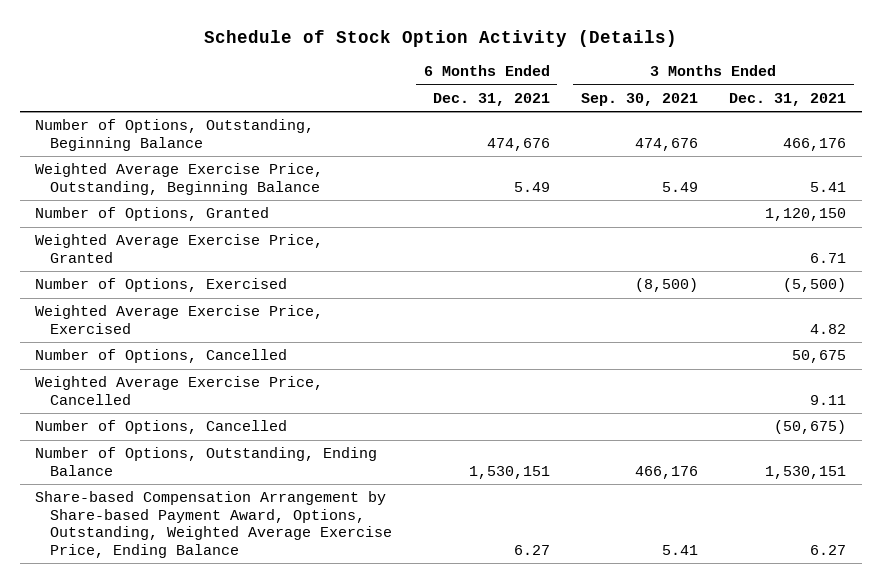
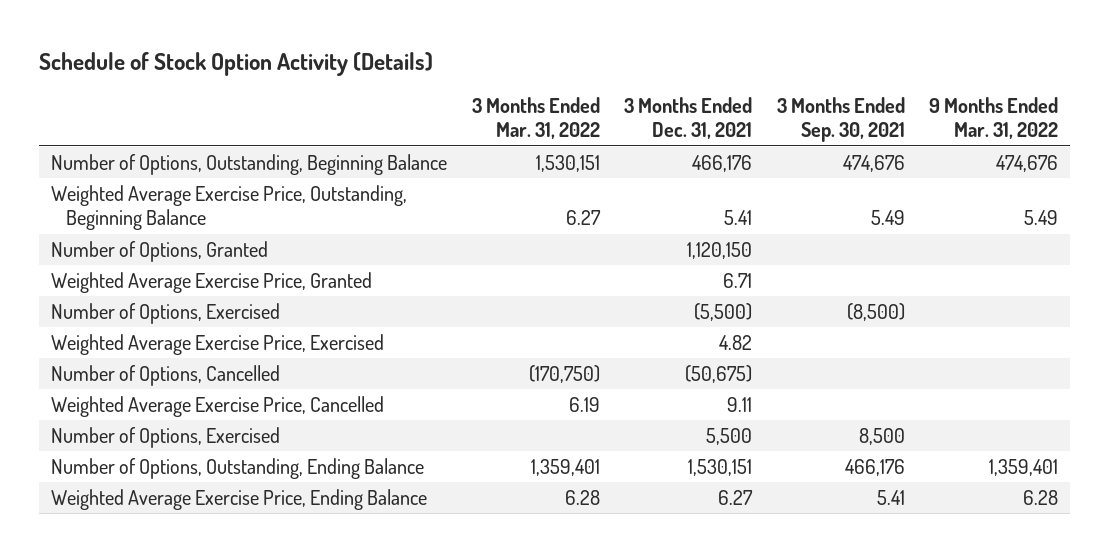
- | 6 Months Ended Dec. 31, 2021 | 3 Months Ended Sep. 30, 2021 | 3 Months Ended Dec. 31, 2021
+ | 3 Months Ended Mar. 31, 2022 | 3 Months Ended Dec. 31, 2021 | 3 Months Ended Sep. 30, 2021 | 9 Months Ended Mar. 31, 2022
- Number of Options, Cancelled | | | 50,675
moved down: Weighted Average Exercise Price, Cancelled | 6.19 | 9.11 | |
+ Number of Options, Exercised | | 5,500 | 8,500 |
- Share-based Compensation Arrangement by Share-based Payment Award, Options, Outstanding, Weighted Average Exercise Price, Ending Balance | 6.27 | 5.41 | 6.27
+ Weighted Average Exercise Price, Ending Balance | 6.28 | 6.27 | 5.41 | 6.28

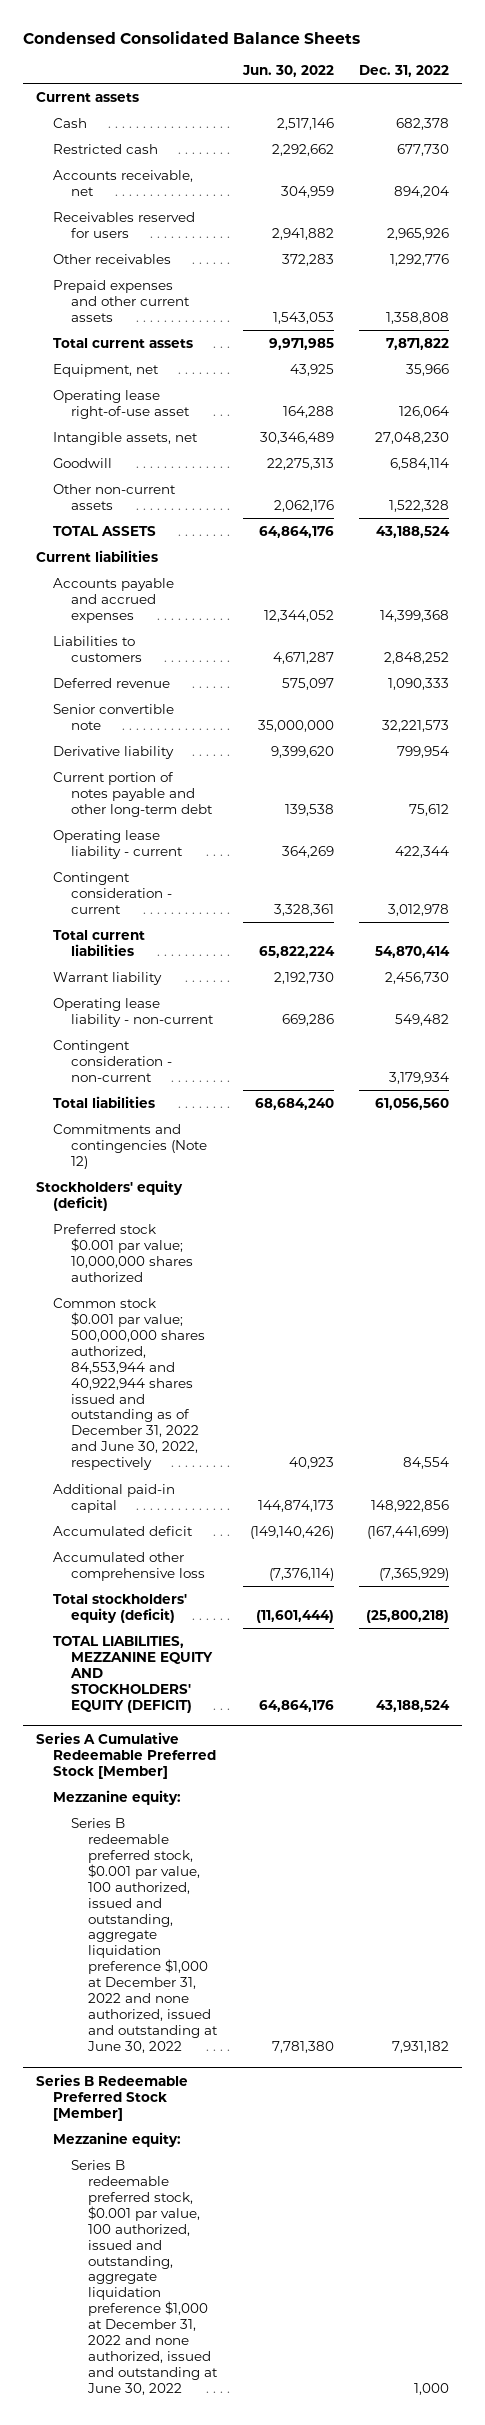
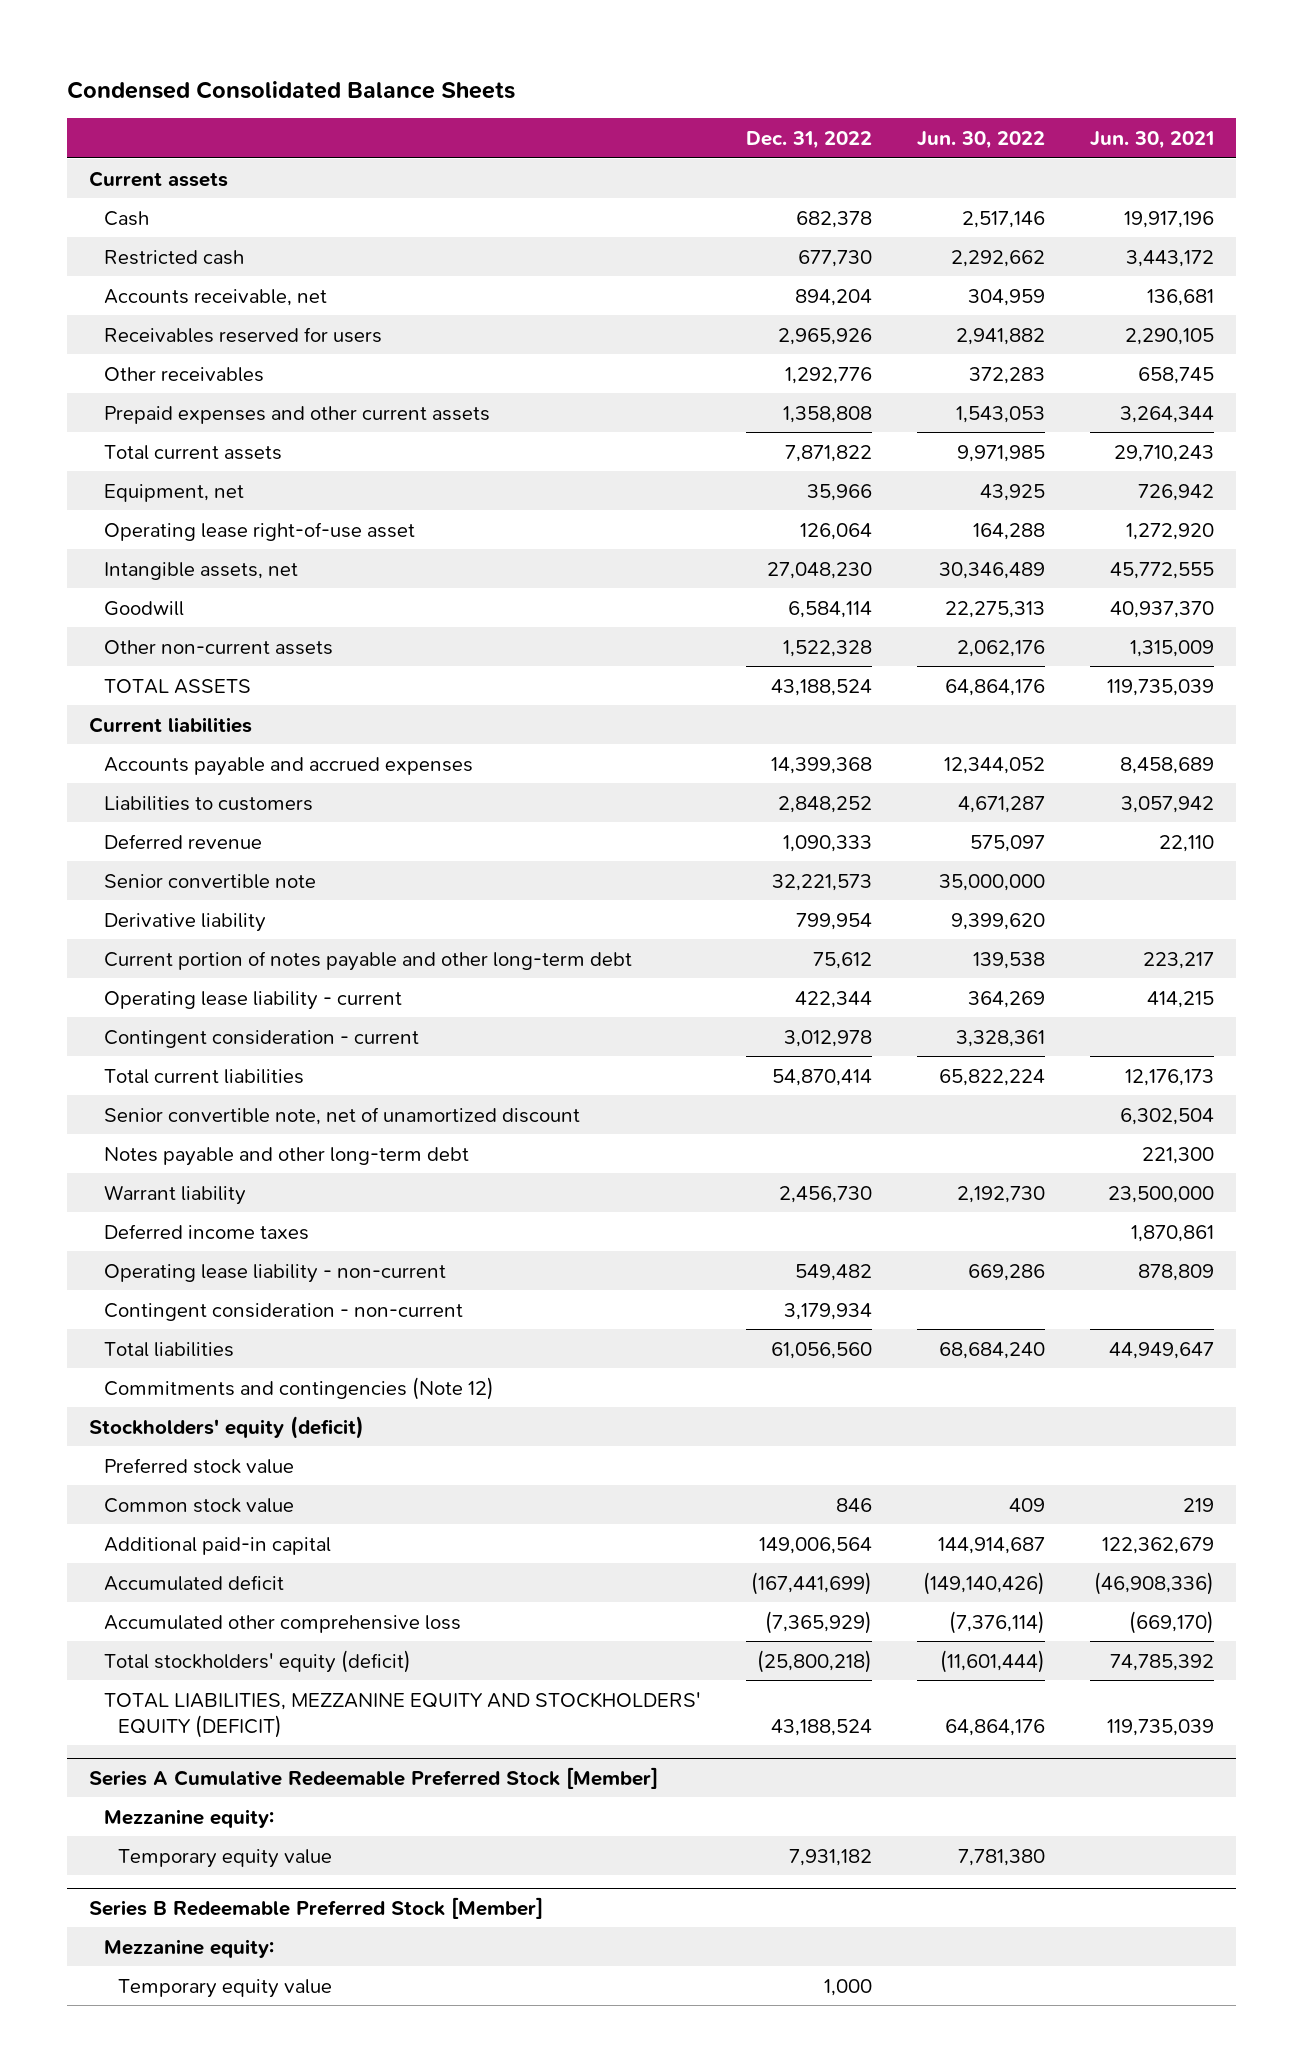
- | Jun. 30, 2022 | Dec. 31, 2022
+ | Dec. 31, 2022 | Jun. 30, 2022 | Jun. 30, 2021
+ Senior convertible note, net of unamortized discount | | | 6,302,504
+ Notes payable and other long-term debt | | | 221,300
+ Deferred income taxes | | | 1,870,861
- Preferred stock $0.001 par value; 10,000,000 shares authorized
- Common stock $0.001 par value; 500,000,000 shares authorized, 84,553,944 and 40,922,944 shares issued and outstanding as of December 31, 2022 and June 30, 2022, respectively | 40,923 | 84,554
- Additional paid-in capital | 144,874,173 | 148,922,856
+ Preferred stock value
+ Common stock value | 846 | 409 | 219
+ Additional paid-in capital | 149,006,564 | 144,914,687 | 122,362,679
@ Series A Cumulative Redeemable Preferred Stock [Member]
- Series B redeemable preferred stock, $0.001 par value, 100 authorized, issued and outstanding, aggregate liquidation preference $1,000 at December 31, 2022 and none authorized, issued and outstanding at June 30, 2022 | 7,781,380 | 7,931,182
+ Temporary equity value | 7,931,182 | 7,781,380 |
@ Series B Redeemable Preferred Stock [Member]
- Series B redeemable preferred stock, $0.001 par value, 100 authorized, issued and outstanding, aggregate liquidation preference $1,000 at December 31, 2022 and none authorized, issued and outstanding at June 30, 2022 | | 1,000
+ Temporary equity value | 1,000 | |

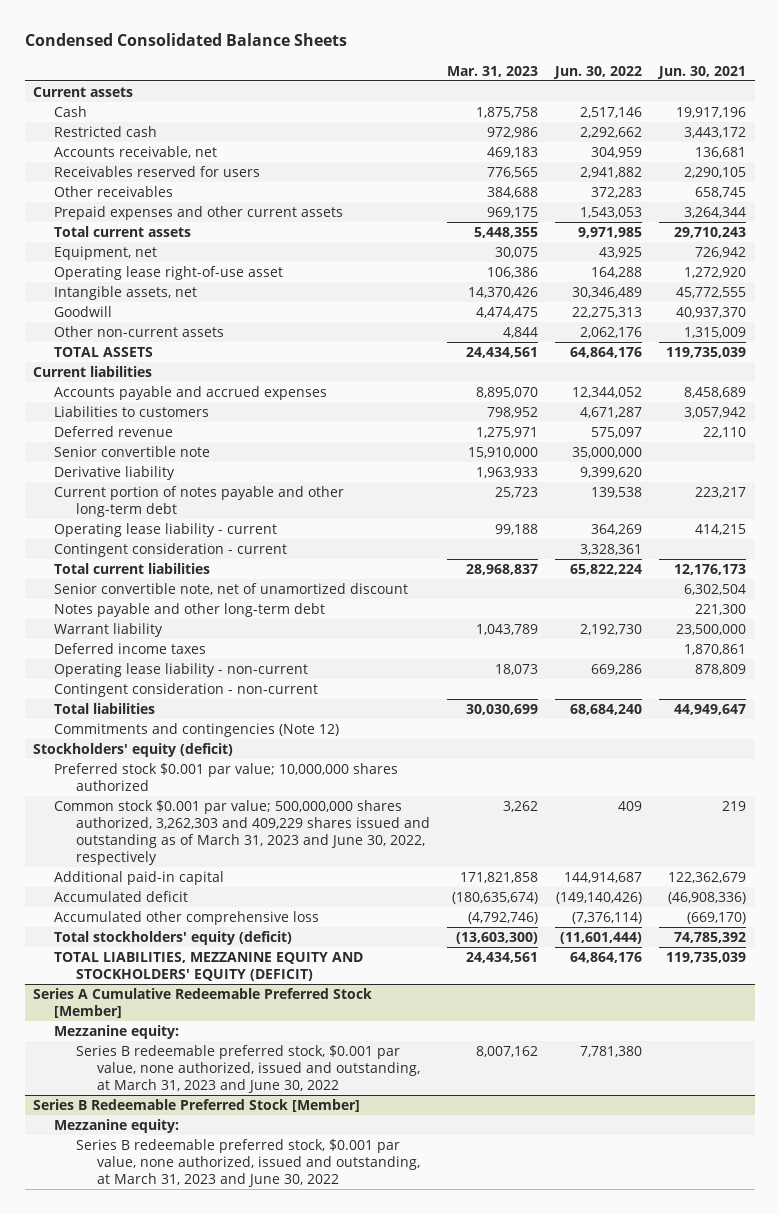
- | Dec. 31, 2022 | Jun. 30, 2022 | Jun. 30, 2021
+ | Mar. 31, 2023 | Jun. 30, 2022 | Jun. 30, 2021
- Preferred stock value
- Common stock value | 846 | 409 | 219
+ Preferred stock $0.001 par value; 10,000,000 shares authorized
+ Common stock $0.001 par value; 500,000,000 shares authorized, 3,262,303 and 409,229 shares issued and outstanding as of March 31, 2023 and June 30, 2022, respectively | 3,262 | 409 | 219
@ Series A Cumulative Redeemable Preferred Stock [Member]
- Temporary equity value | 7,931,182 | 7,781,380 |
+ Series B redeemable preferred stock, $0.001 par value, none authorized, issued and outstanding, at March 31, 2023 and June 30, 2022 | 8,007,162 | 7,781,380 |
@ Series B Redeemable Preferred Stock [Member]
- Temporary equity value | 1,000 | |
+ Series B redeemable preferred stock, $0.001 par value, none authorized, issued and outstanding, at March 31, 2023 and June 30, 2022

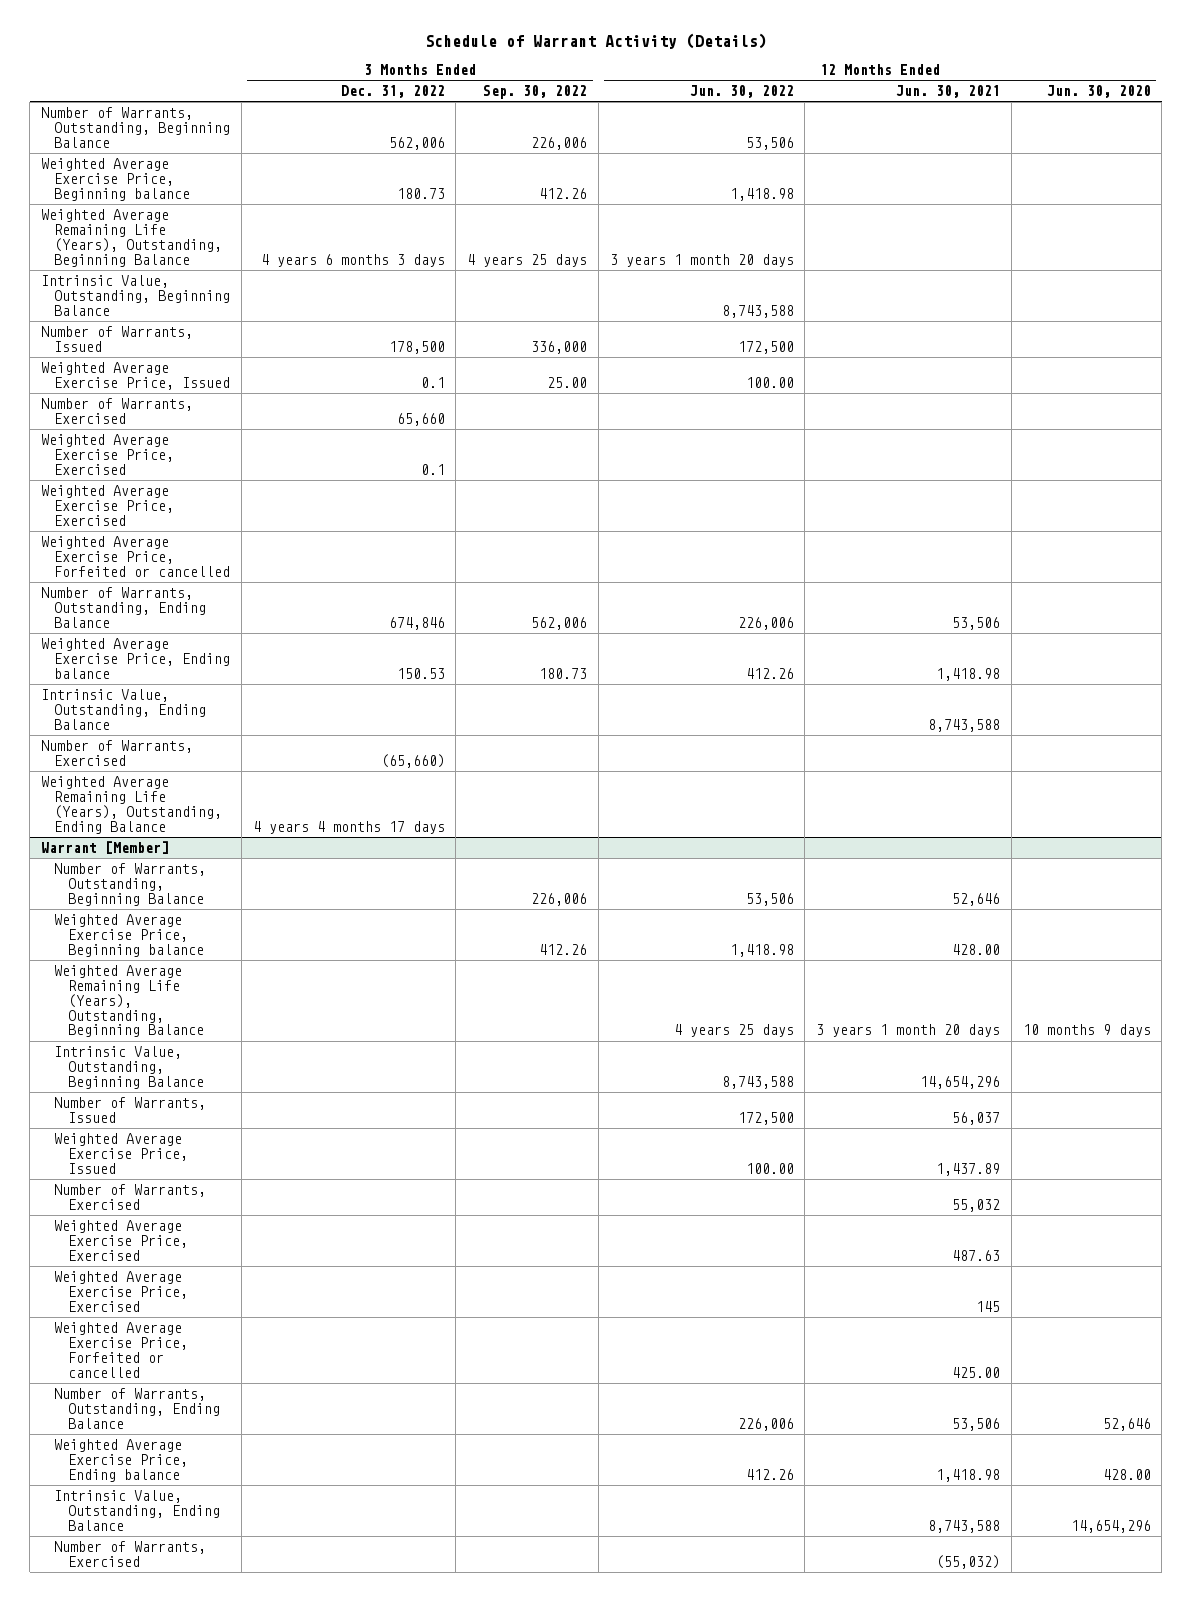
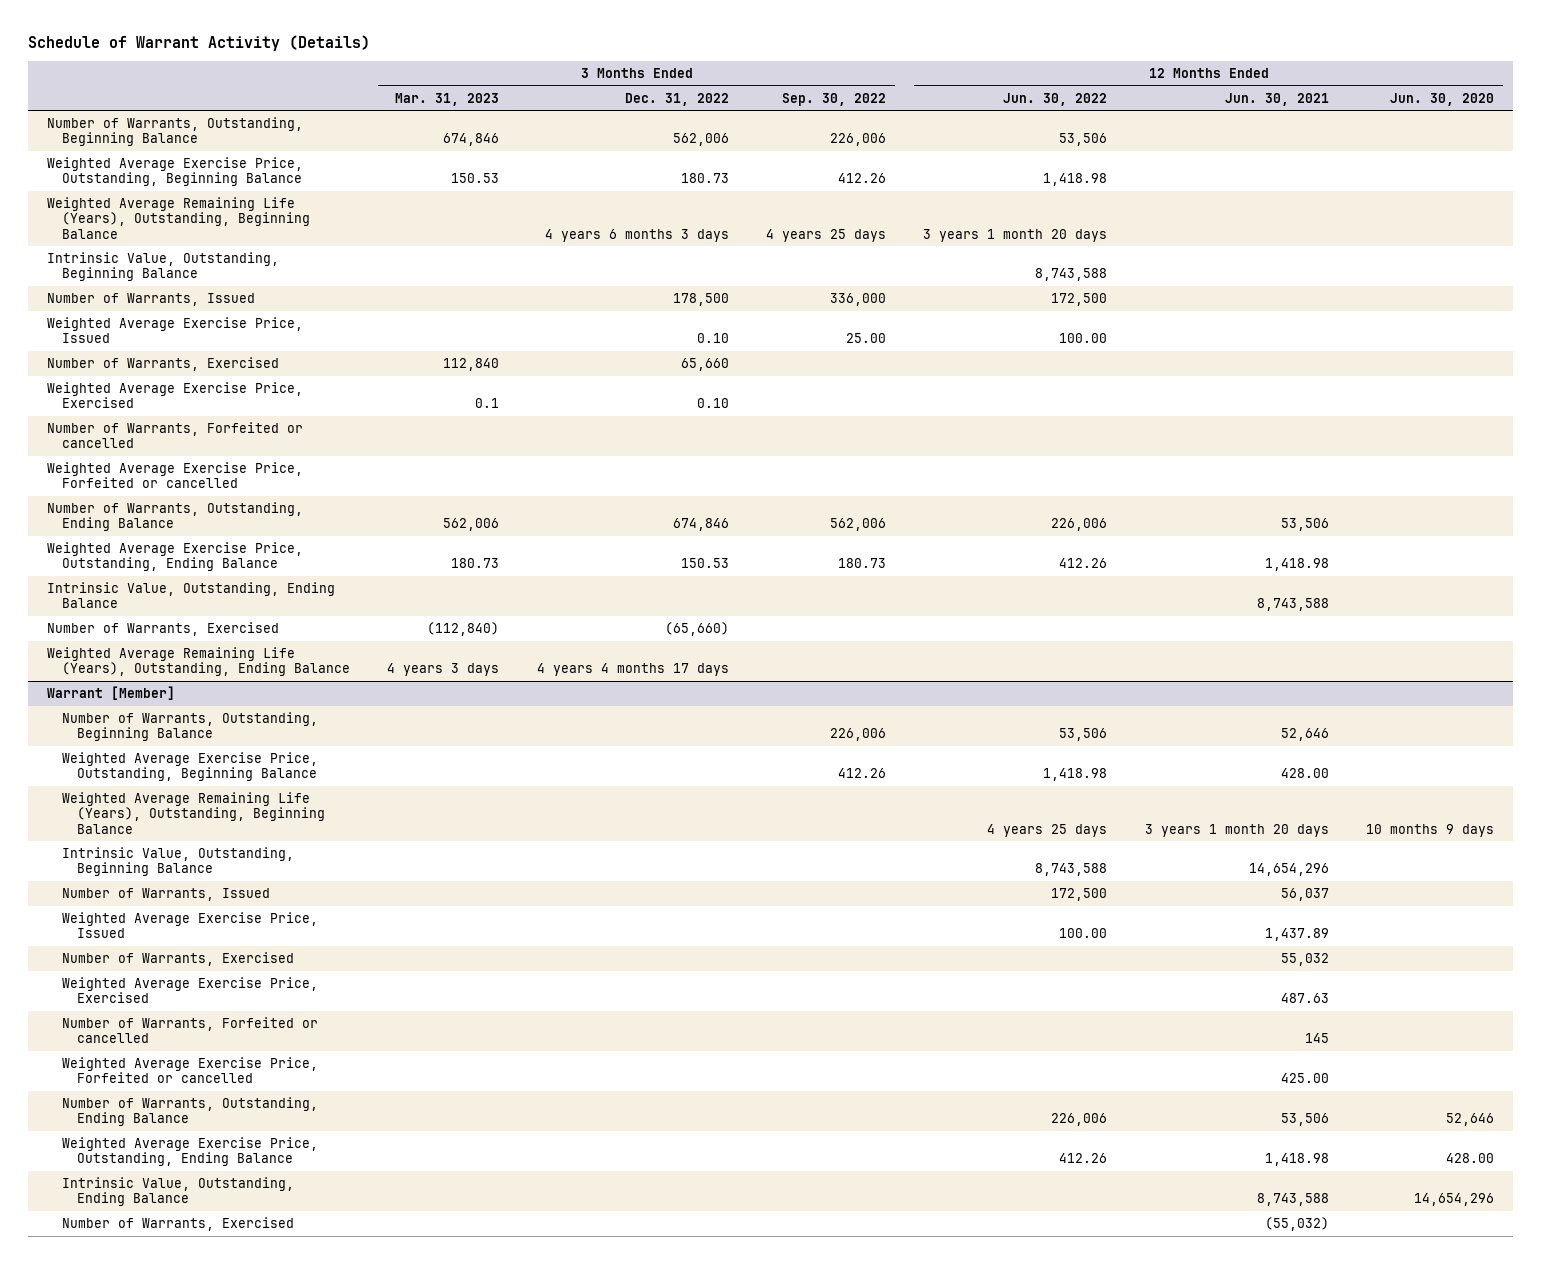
- | 3 Months Ended Dec. 31, 2022 | 3 Months Ended Sep. 30, 2022 | 12 Months Ended Jun. 30, 2022 | 12 Months Ended Jun. 30, 2021 | 12 Months Ended Jun. 30, 2020
+ | 3 Months Ended Mar. 31, 2023 | 3 Months Ended Dec. 31, 2022 | 3 Months Ended Sep. 30, 2022 | 12 Months Ended Jun. 30, 2022 | 12 Months Ended Jun. 30, 2021 | 12 Months Ended Jun. 30, 2020
- Weighted Average Exercise Price, Beginning balance | 180.73 | 412.26 | 1,418.98 | |
+ Weighted Average Exercise Price, Outstanding, Beginning Balance | 150.53 | 180.73 | 412.26 | 1,418.98 | |
- Weighted Average Exercise Price, Issued | 0.1 | 25.00 | 100.00 | |
+ Weighted Average Exercise Price, Issued | | 0.10 | 25.00 | 100.00 | |
- Weighted Average Exercise Price, Exercised | 0.1 | | | |
- Weighted Average Exercise Price, Exercised
+ Weighted Average Exercise Price, Exercised | 0.1 | 0.10 | | | |
+ Number of Warrants, Forfeited or cancelled
- Weighted Average Exercise Price, Ending balance | 150.53 | 180.73 | 412.26 | 1,418.98 |
+ Weighted Average Exercise Price, Outstanding, Ending Balance | 180.73 | 150.53 | 180.73 | 412.26 | 1,418.98 |
@ Warrant [Member]
- Weighted Average Exercise Price, Beginning balance | | 412.26 | 1,418.98 | 428.00 |
+ Weighted Average Exercise Price, Outstanding, Beginning Balance | | | 412.26 | 1,418.98 | 428.00 |
- Weighted Average Exercise Price, Exercised | | | | 145 |
+ Number of Warrants, Forfeited or cancelled | | | | | 145 |
- Weighted Average Exercise Price, Ending balance | | | 412.26 | 1,418.98 | 428.00
+ Weighted Average Exercise Price, Outstanding, Ending Balance | | | | 412.26 | 1,418.98 | 428.00

